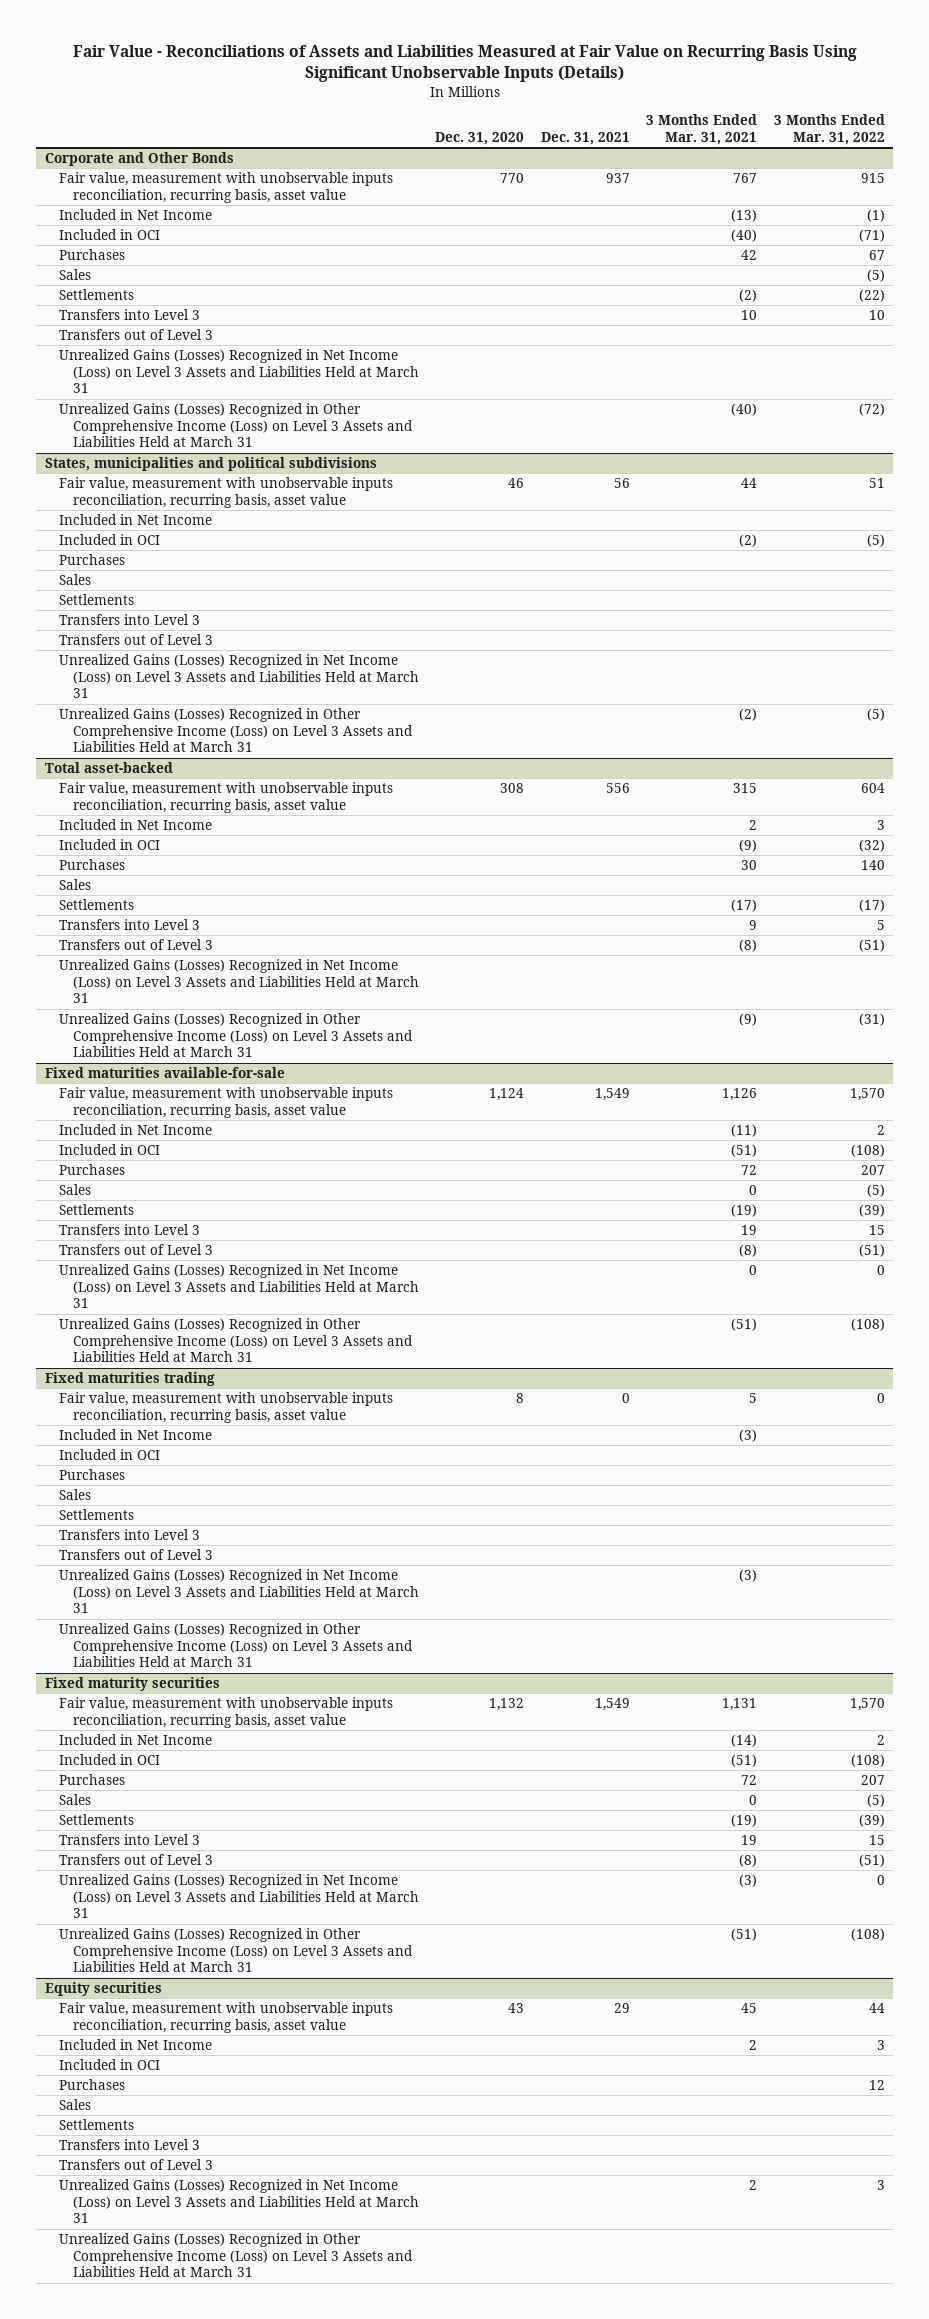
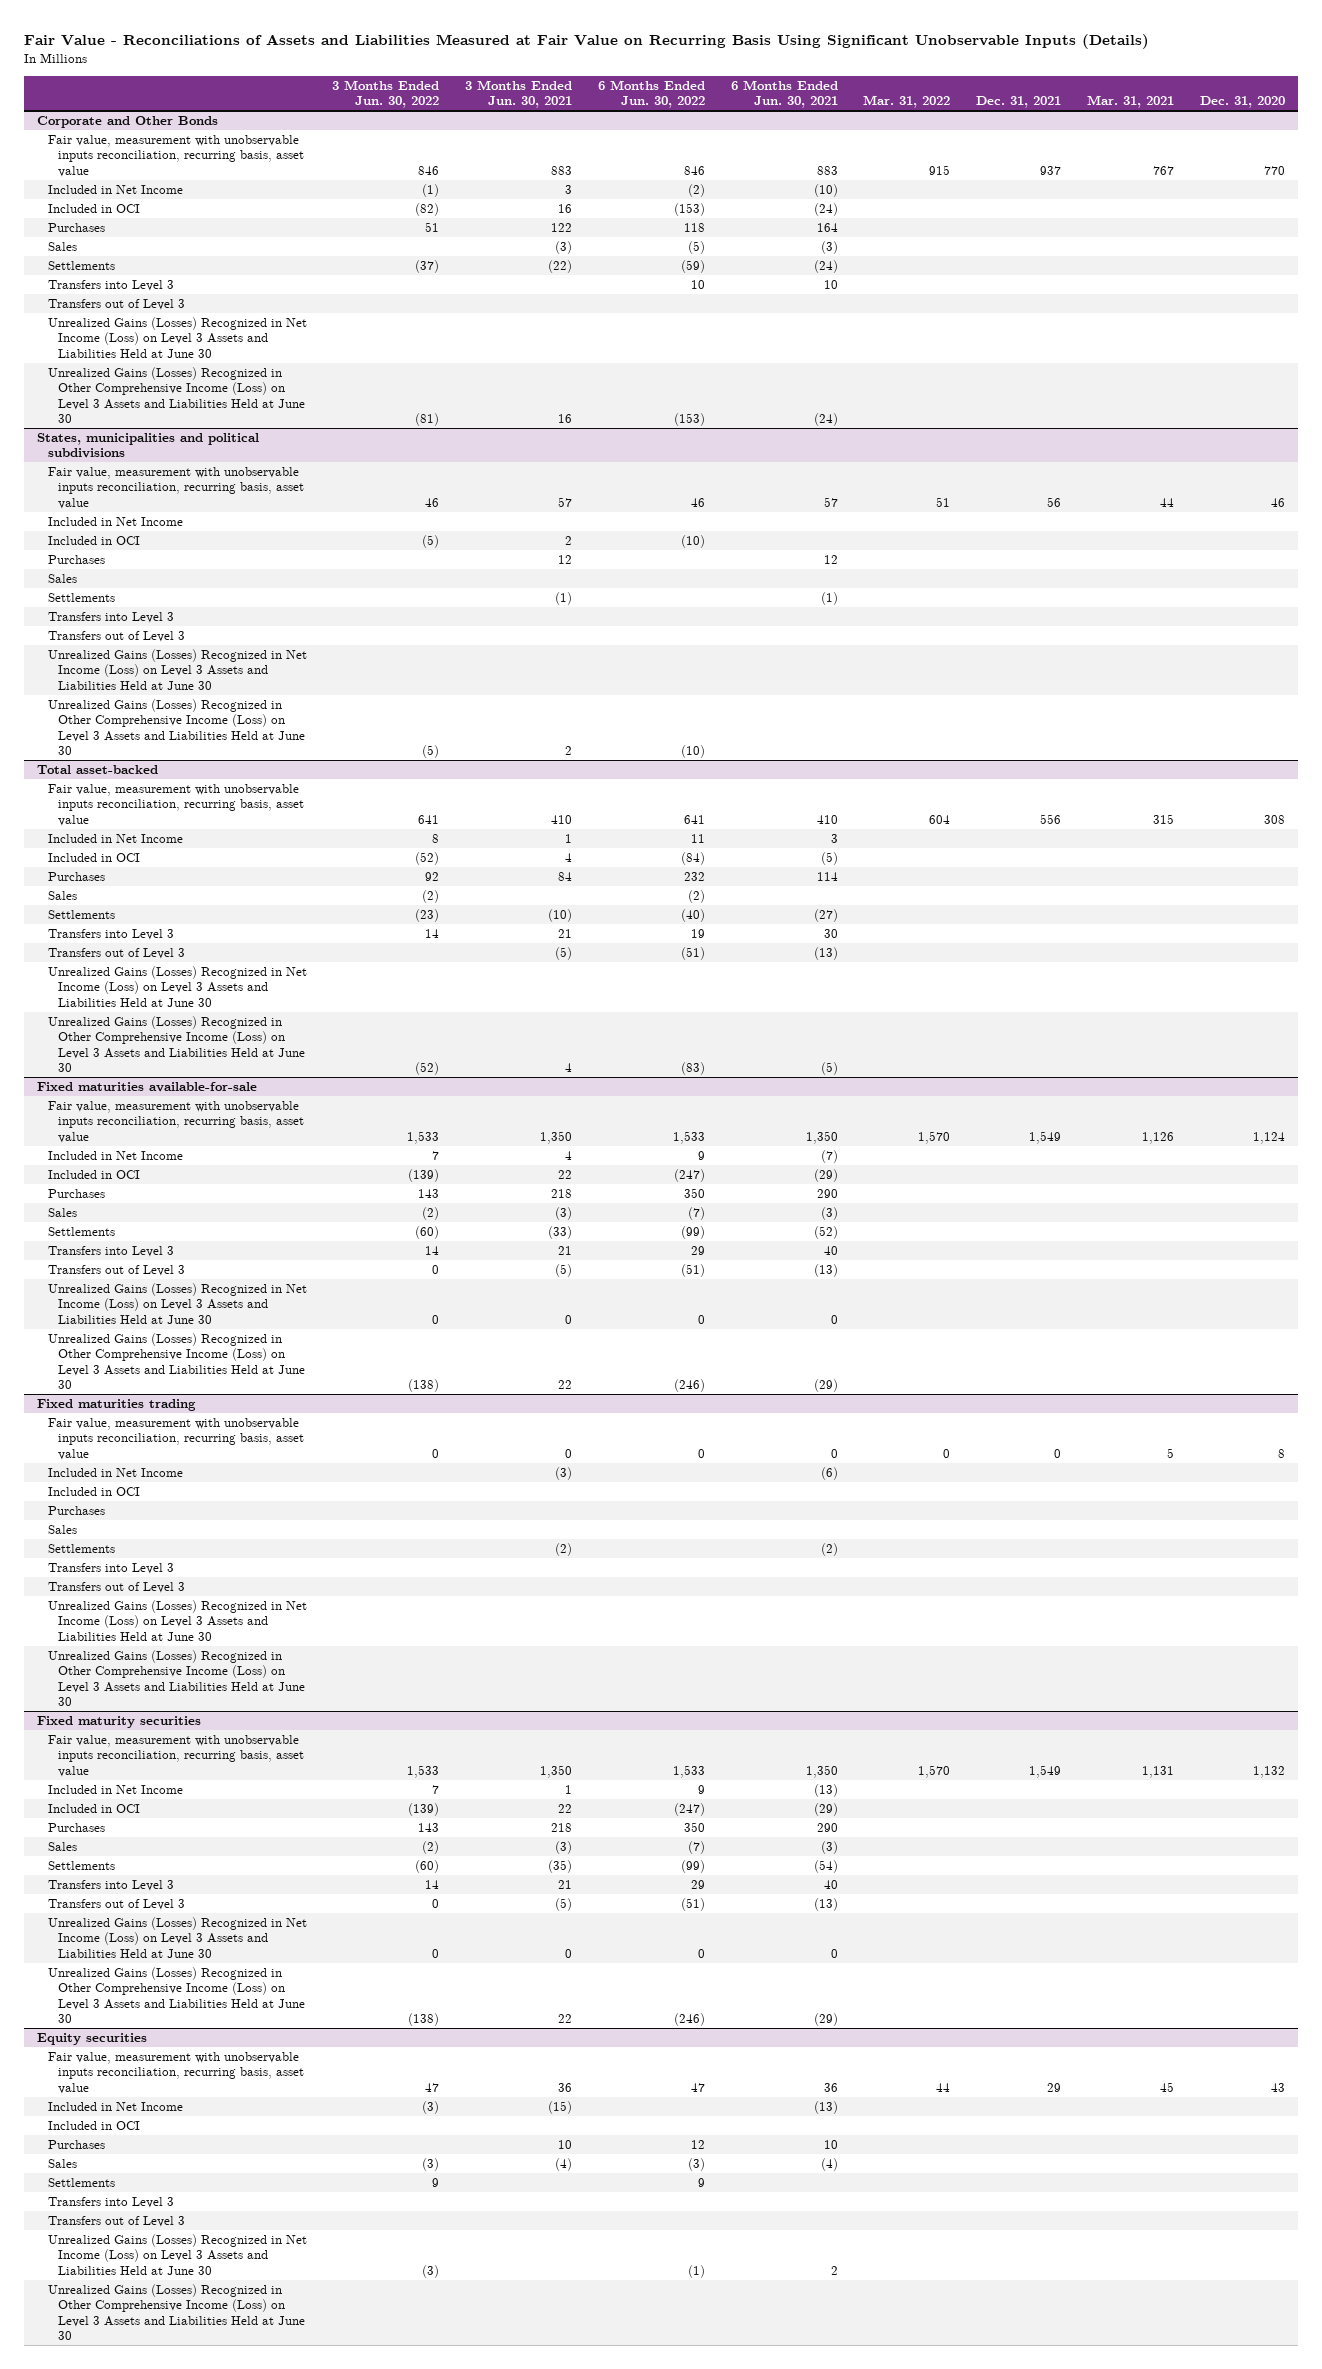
- | Dec. 31, 2020 | Dec. 31, 2021 | 3 Months Ended Mar. 31, 2021 | 3 Months Ended Mar. 31, 2022
+ | 3 Months Ended Jun. 30, 2022 | 3 Months Ended Jun. 30, 2021 | 6 Months Ended Jun. 30, 2022 | 6 Months Ended Jun. 30, 2021 | Mar. 31, 2022 | Dec. 31, 2021 | Mar. 31, 2021 | Dec. 31, 2020
@ Corporate and Other Bonds
- Unrealized Gains (Losses) Recognized in Net Income (Loss) on Level 3 Assets and Liabilities Held at March 31
- Unrealized Gains (Losses) Recognized in Other Comprehensive Income (Loss) on Level 3 Assets and Liabilities Held at March 31 | | | (40) | (72)
+ Unrealized Gains (Losses) Recognized in Net Income (Loss) on Level 3 Assets and Liabilities Held at June 30
+ Unrealized Gains (Losses) Recognized in Other Comprehensive Income (Loss) on Level 3 Assets and Liabilities Held at June 30 | (81) | 16 | (153) | (24) | | | |
@ States, municipalities and political subdivisions
- Unrealized Gains (Losses) Recognized in Net Income (Loss) on Level 3 Assets and Liabilities Held at March 31
- Unrealized Gains (Losses) Recognized in Other Comprehensive Income (Loss) on Level 3 Assets and Liabilities Held at March 31 | | | (2) | (5)
+ Unrealized Gains (Losses) Recognized in Net Income (Loss) on Level 3 Assets and Liabilities Held at June 30
+ Unrealized Gains (Losses) Recognized in Other Comprehensive Income (Loss) on Level 3 Assets and Liabilities Held at June 30 | (5) | 2 | (10) | | | | |
@ Total asset-backed
- Unrealized Gains (Losses) Recognized in Net Income (Loss) on Level 3 Assets and Liabilities Held at March 31
- Unrealized Gains (Losses) Recognized in Other Comprehensive Income (Loss) on Level 3 Assets and Liabilities Held at March 31 | | | (9) | (31)
+ Unrealized Gains (Losses) Recognized in Net Income (Loss) on Level 3 Assets and Liabilities Held at June 30
+ Unrealized Gains (Losses) Recognized in Other Comprehensive Income (Loss) on Level 3 Assets and Liabilities Held at June 30 | (52) | 4 | (83) | (5) | | | |
@ Fixed maturities available-for-sale
- Unrealized Gains (Losses) Recognized in Net Income (Loss) on Level 3 Assets and Liabilities Held at March 31 | | | 0 | 0
- Unrealized Gains (Losses) Recognized in Other Comprehensive Income (Loss) on Level 3 Assets and Liabilities Held at March 31 | | | (51) | (108)
+ Unrealized Gains (Losses) Recognized in Net Income (Loss) on Level 3 Assets and Liabilities Held at June 30 | 0 | 0 | 0 | 0 | | | |
+ Unrealized Gains (Losses) Recognized in Other Comprehensive Income (Loss) on Level 3 Assets and Liabilities Held at June 30 | (138) | 22 | (246) | (29) | | | |
@ Fixed maturities trading
- Unrealized Gains (Losses) Recognized in Net Income (Loss) on Level 3 Assets and Liabilities Held at March 31 | | | (3) |
- Unrealized Gains (Losses) Recognized in Other Comprehensive Income (Loss) on Level 3 Assets and Liabilities Held at March 31
+ Unrealized Gains (Losses) Recognized in Net Income (Loss) on Level 3 Assets and Liabilities Held at June 30
+ Unrealized Gains (Losses) Recognized in Other Comprehensive Income (Loss) on Level 3 Assets and Liabilities Held at June 30
@ Fixed maturity securities
- Unrealized Gains (Losses) Recognized in Net Income (Loss) on Level 3 Assets and Liabilities Held at March 31 | | | (3) | 0
- Unrealized Gains (Losses) Recognized in Other Comprehensive Income (Loss) on Level 3 Assets and Liabilities Held at March 31 | | | (51) | (108)
+ Unrealized Gains (Losses) Recognized in Net Income (Loss) on Level 3 Assets and Liabilities Held at June 30 | 0 | 0 | 0 | 0 | | | |
+ Unrealized Gains (Losses) Recognized in Other Comprehensive Income (Loss) on Level 3 Assets and Liabilities Held at June 30 | (138) | 22 | (246) | (29) | | | |
@ Equity securities
- Unrealized Gains (Losses) Recognized in Net Income (Loss) on Level 3 Assets and Liabilities Held at March 31 | | | 2 | 3
- Unrealized Gains (Losses) Recognized in Other Comprehensive Income (Loss) on Level 3 Assets and Liabilities Held at March 31
+ Unrealized Gains (Losses) Recognized in Net Income (Loss) on Level 3 Assets and Liabilities Held at June 30 | (3) | | (1) | 2 | | | |
+ Unrealized Gains (Losses) Recognized in Other Comprehensive Income (Loss) on Level 3 Assets and Liabilities Held at June 30

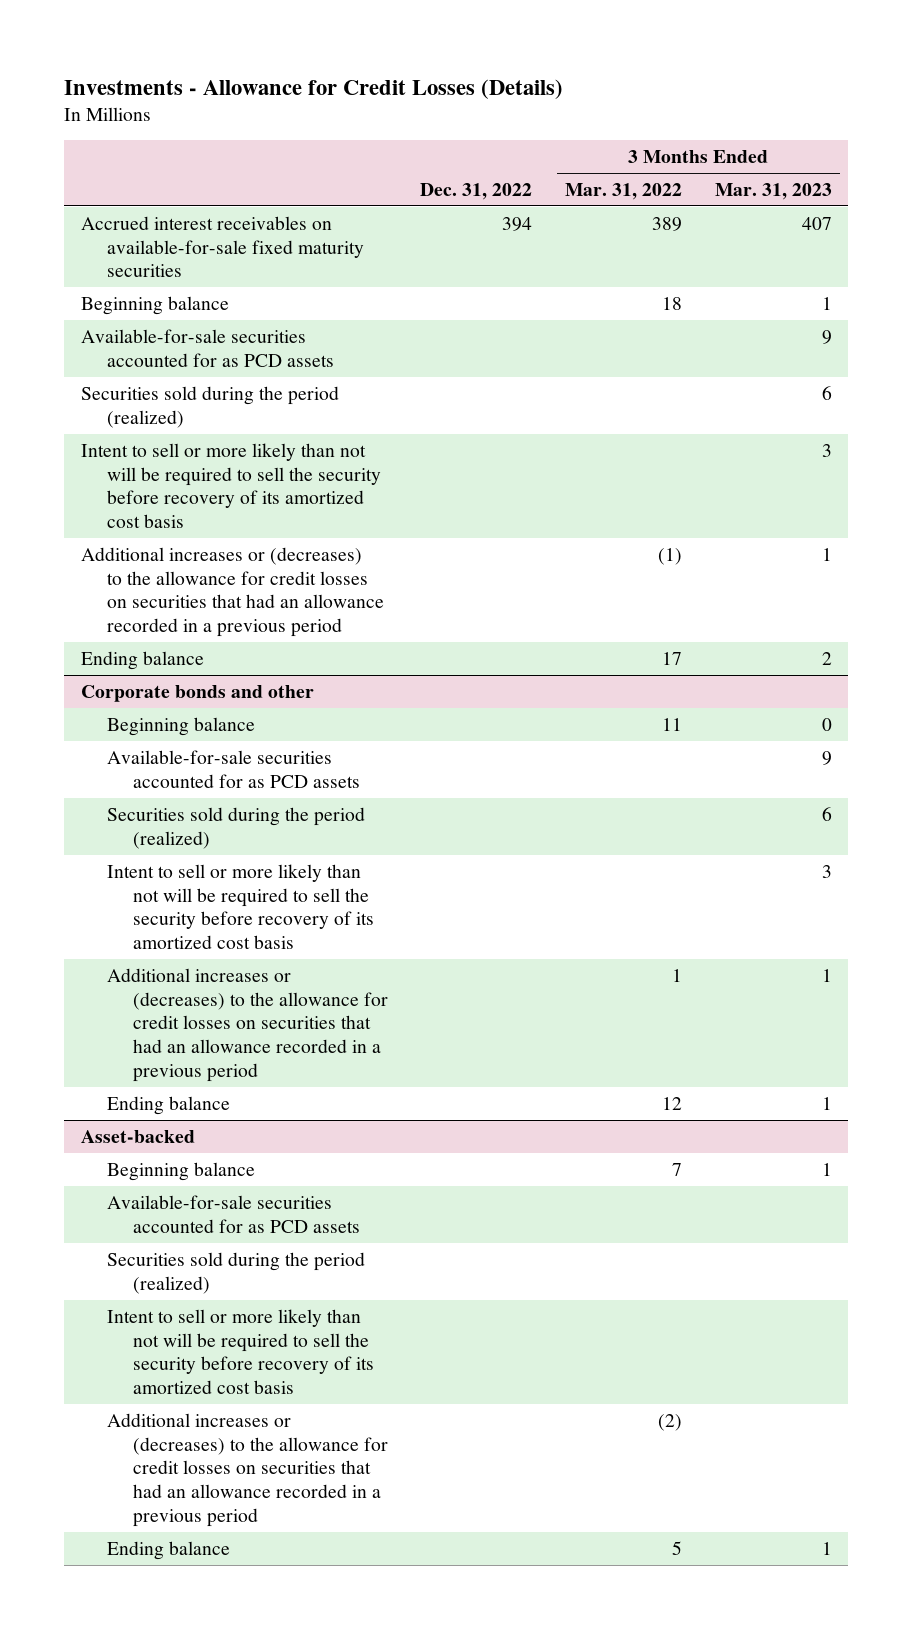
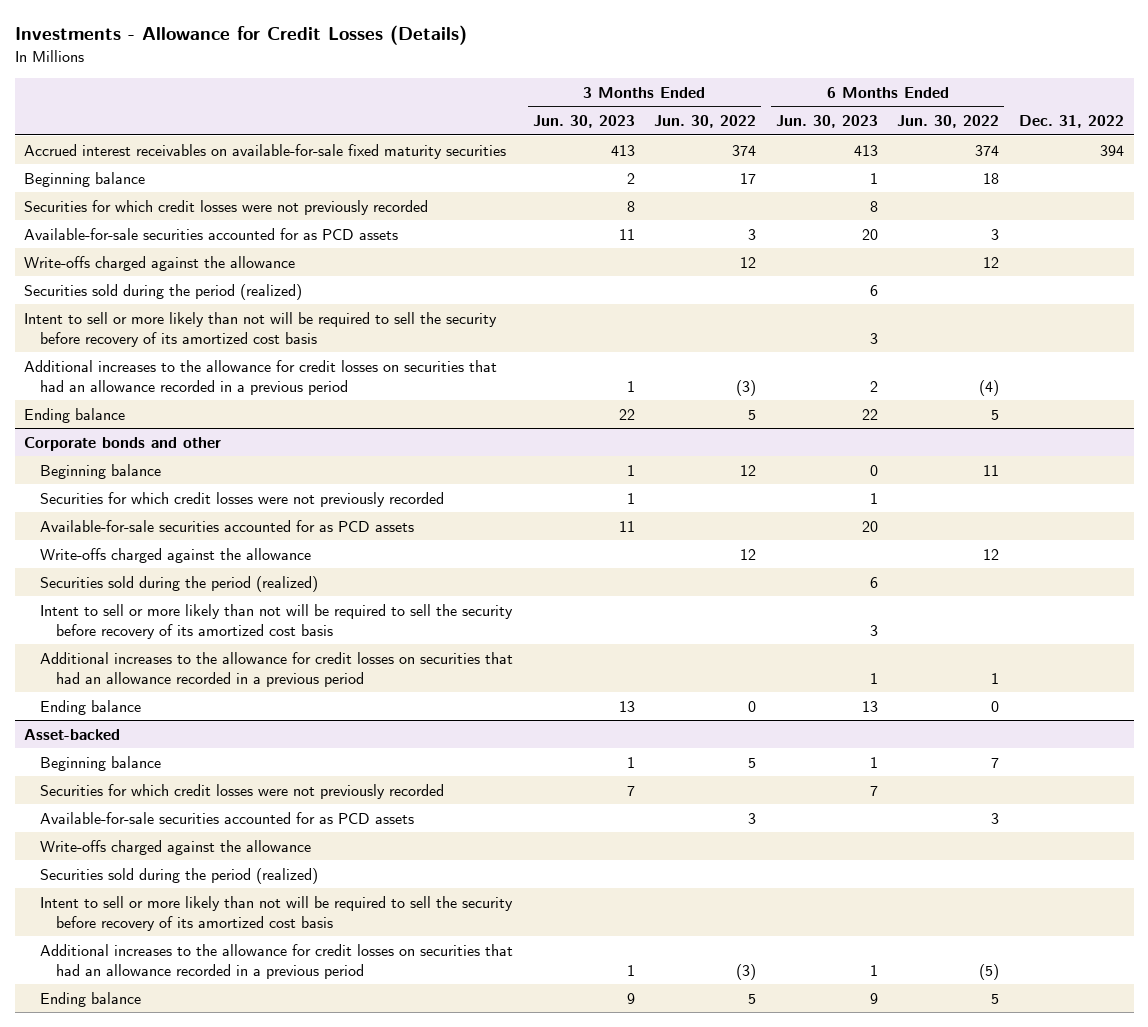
- | Dec. 31, 2022 | 3 Months Ended Mar. 31, 2022 | 3 Months Ended Mar. 31, 2023
+ | 3 Months Ended Jun. 30, 2023 | 3 Months Ended Jun. 30, 2022 | 6 Months Ended Jun. 30, 2023 | 6 Months Ended Jun. 30, 2022 | Dec. 31, 2022
+ Securities for which credit losses were not previously recorded | 8 | | 8 | |
+ Write-offs charged against the allowance | | 12 | | 12 |
- Additional increases or (decreases) to the allowance for credit losses on securities that had an allowance recorded in a previous period | | (1) | 1
+ Additional increases to the allowance for credit losses on securities that had an allowance recorded in a previous period | 1 | (3) | 2 | (4) |
@ Corporate bonds and other
+ Securities for which credit losses were not previously recorded | 1 | | 1 | |
+ Write-offs charged against the allowance | | 12 | | 12 |
- Additional increases or (decreases) to the allowance for credit losses on securities that had an allowance recorded in a previous period | | 1 | 1
+ Additional increases to the allowance for credit losses on securities that had an allowance recorded in a previous period | | | 1 | 1 |
@ Asset-backed
+ Securities for which credit losses were not previously recorded | 7 | | 7 | |
+ Write-offs charged against the allowance
- Additional increases or (decreases) to the allowance for credit losses on securities that had an allowance recorded in a previous period | | (2) |
+ Additional increases to the allowance for credit losses on securities that had an allowance recorded in a previous period | 1 | (3) | 1 | (5) |

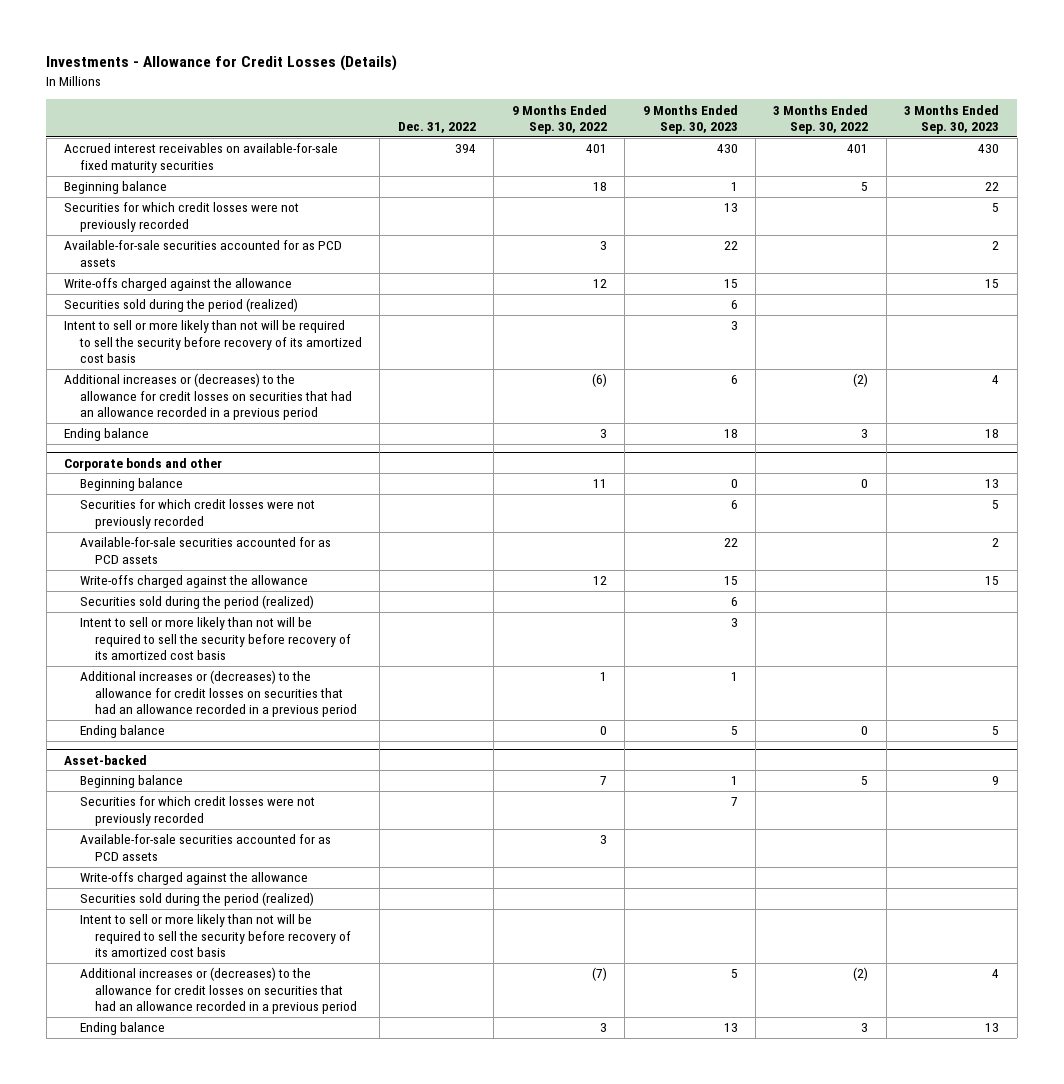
- | 3 Months Ended Jun. 30, 2023 | 3 Months Ended Jun. 30, 2022 | 6 Months Ended Jun. 30, 2023 | 6 Months Ended Jun. 30, 2022 | Dec. 31, 2022
+ | Dec. 31, 2022 | 9 Months Ended Sep. 30, 2022 | 9 Months Ended Sep. 30, 2023 | 3 Months Ended Sep. 30, 2022 | 3 Months Ended Sep. 30, 2023
- Additional increases to the allowance for credit losses on securities that had an allowance recorded in a previous period | 1 | (3) | 2 | (4) |
+ Additional increases or (decreases) to the allowance for credit losses on securities that had an allowance recorded in a previous period | | (6) | 6 | (2) | 4
@ Corporate bonds and other
- Additional increases to the allowance for credit losses on securities that had an allowance recorded in a previous period | | | 1 | 1 |
+ Additional increases or (decreases) to the allowance for credit losses on securities that had an allowance recorded in a previous period | | 1 | 1 | |
@ Asset-backed
- Additional increases to the allowance for credit losses on securities that had an allowance recorded in a previous period | 1 | (3) | 1 | (5) |
+ Additional increases or (decreases) to the allowance for credit losses on securities that had an allowance recorded in a previous period | | (7) | 5 | (2) | 4

